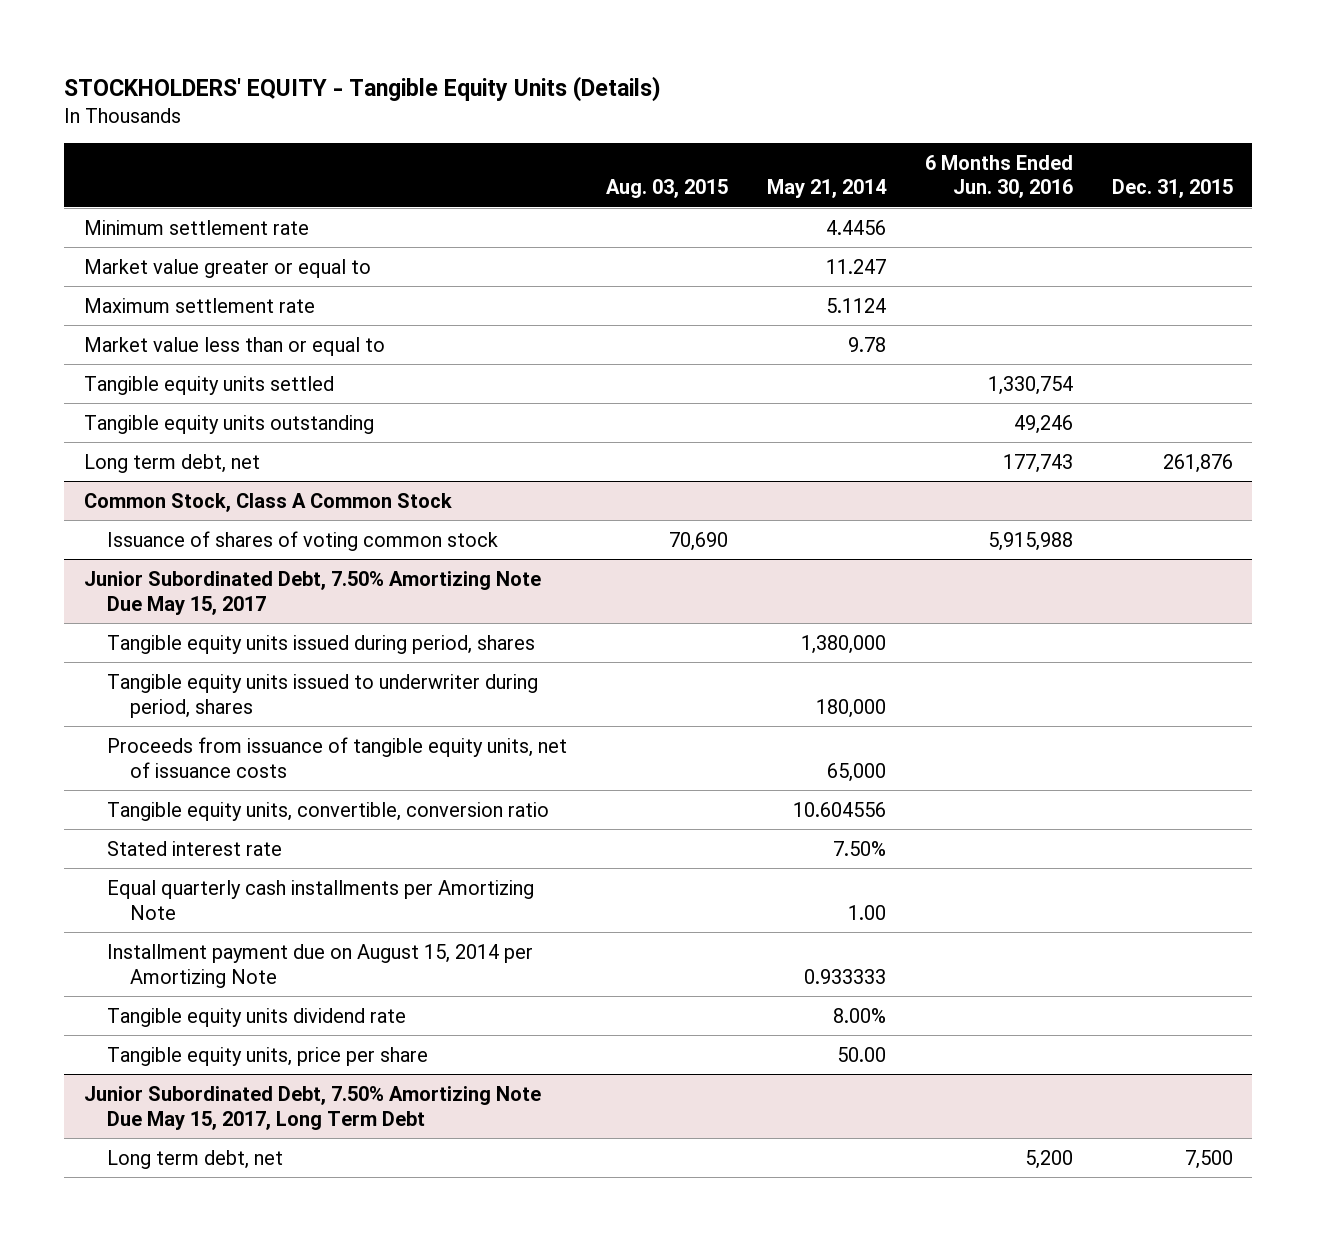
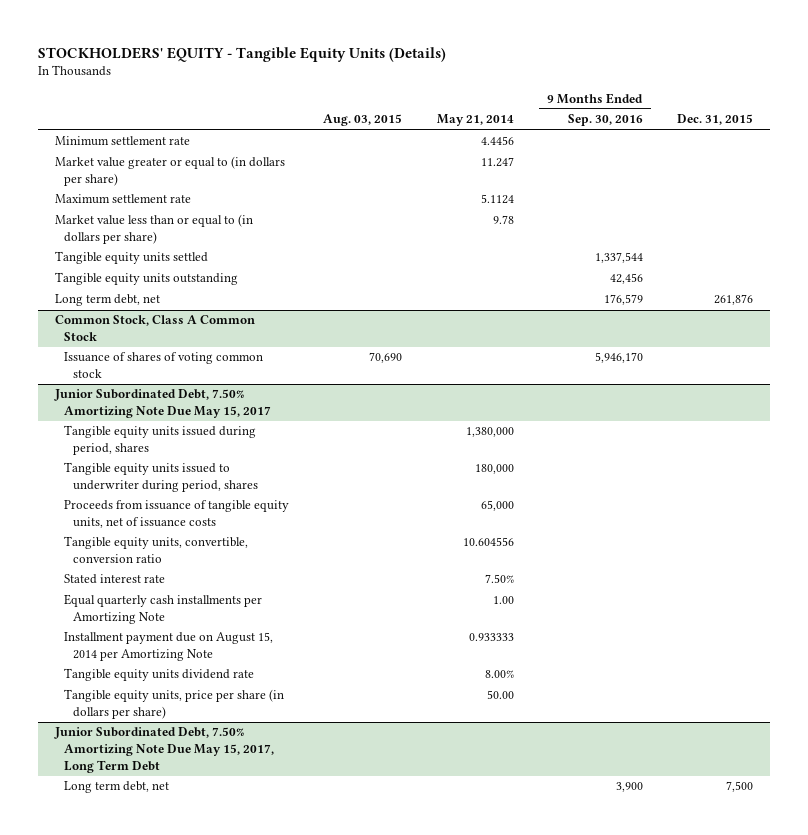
- | Aug. 03, 2015 | May 21, 2014 | 6 Months Ended Jun. 30, 2016 | Dec. 31, 2015
+ | Aug. 03, 2015 | May 21, 2014 | 9 Months Ended Sep. 30, 2016 | Dec. 31, 2015
- Market value greater or equal to | | 11.247 | |
+ Market value greater or equal to (in dollars per share) | | 11.247 | |
- Market value less than or equal to | | 9.78 | |
+ Market value less than or equal to (in dollars per share) | | 9.78 | |
@ Junior Subordinated Debt, 7.50% Amortizing Note Due May 15, 2017
- Tangible equity units, price per share | | 50.00 | |
+ Tangible equity units, price per share (in dollars per share) | | 50.00 | |

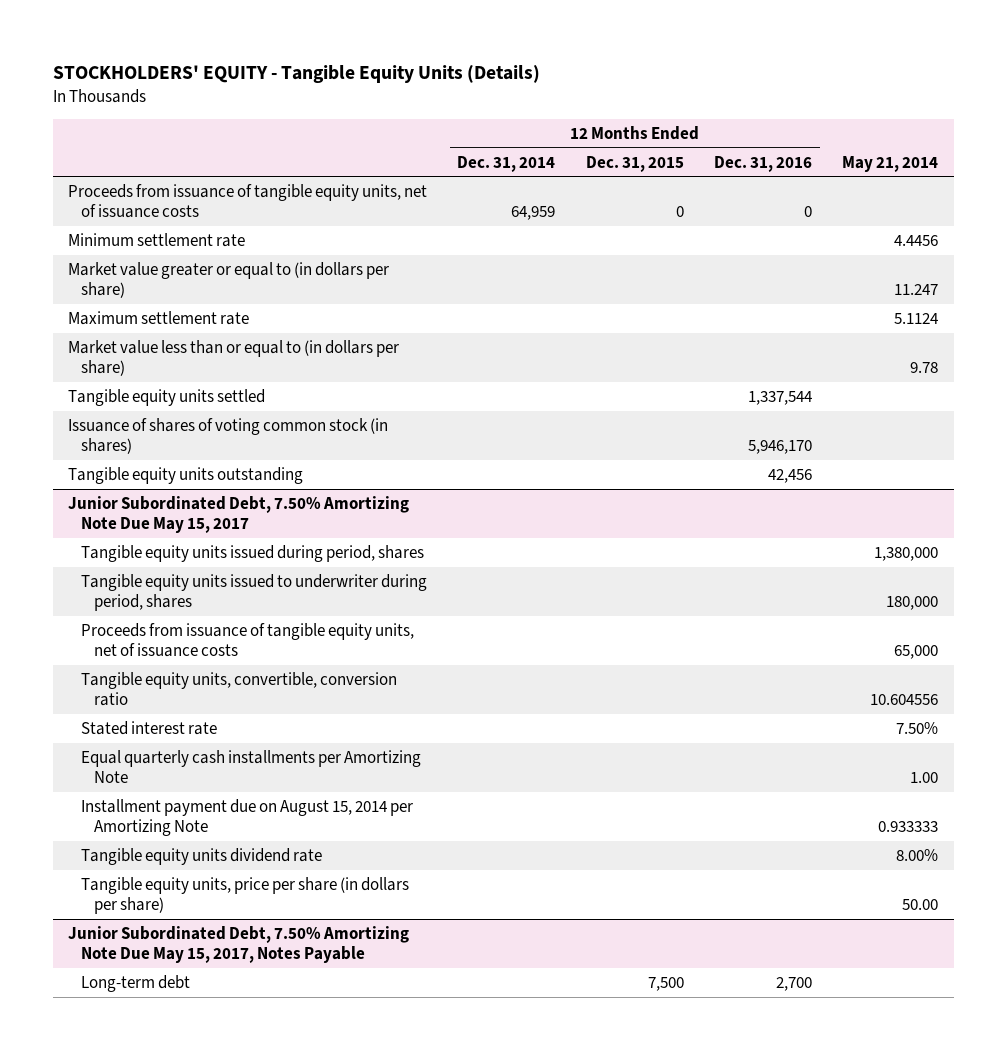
- | Aug. 03, 2015 | May 21, 2014 | 9 Months Ended Sep. 30, 2016 | Dec. 31, 2015
+ | 12 Months Ended Dec. 31, 2014 | 12 Months Ended Dec. 31, 2015 | 12 Months Ended Dec. 31, 2016 | May 21, 2014
+ Proceeds from issuance of tangible equity units, net of issuance costs | 64,959 | 0 | 0 |
+ Issuance of shares of voting common stock (in shares) | | | 5,946,170 |
- Long term debt, net | | | 176,579 | 261,876
- Common Stock, Class A Common Stock
- Issuance of shares of voting common stock | 70,690 | | 5,946,170 |
- Junior Subordinated Debt, 7.50% Amortizing Note Due May 15, 2017, Long Term Debt
- Long term debt, net | | | 3,900 | 7,500
+ Junior Subordinated Debt, 7.50% Amortizing Note Due May 15, 2017, Notes Payable
+ Long-term debt | | 7,500 | 2,700 |

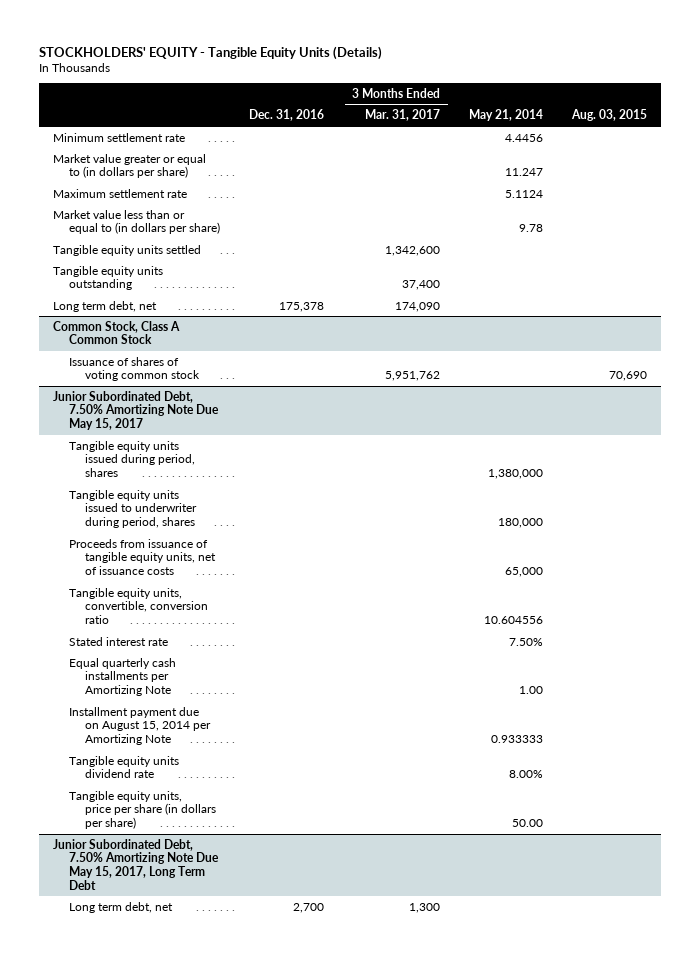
- | 12 Months Ended Dec. 31, 2014 | 12 Months Ended Dec. 31, 2015 | 12 Months Ended Dec. 31, 2016 | May 21, 2014
+ | Dec. 31, 2016 | 3 Months Ended Mar. 31, 2017 | May 21, 2014 | Aug. 03, 2015
- Proceeds from issuance of tangible equity units, net of issuance costs | 64,959 | 0 | 0 |
- Issuance of shares of voting common stock (in shares) | | | 5,946,170 |
+ Long term debt, net | 175,378 | 174,090 | |
+ Common Stock, Class A Common Stock
+ Issuance of shares of voting common stock | | 5,951,762 | | 70,690
- Junior Subordinated Debt, 7.50% Amortizing Note Due May 15, 2017, Notes Payable
- Long-term debt | | 7,500 | 2,700 |
+ Junior Subordinated Debt, 7.50% Amortizing Note Due May 15, 2017, Long Term Debt
+ Long term debt, net | 2,700 | 1,300 | |

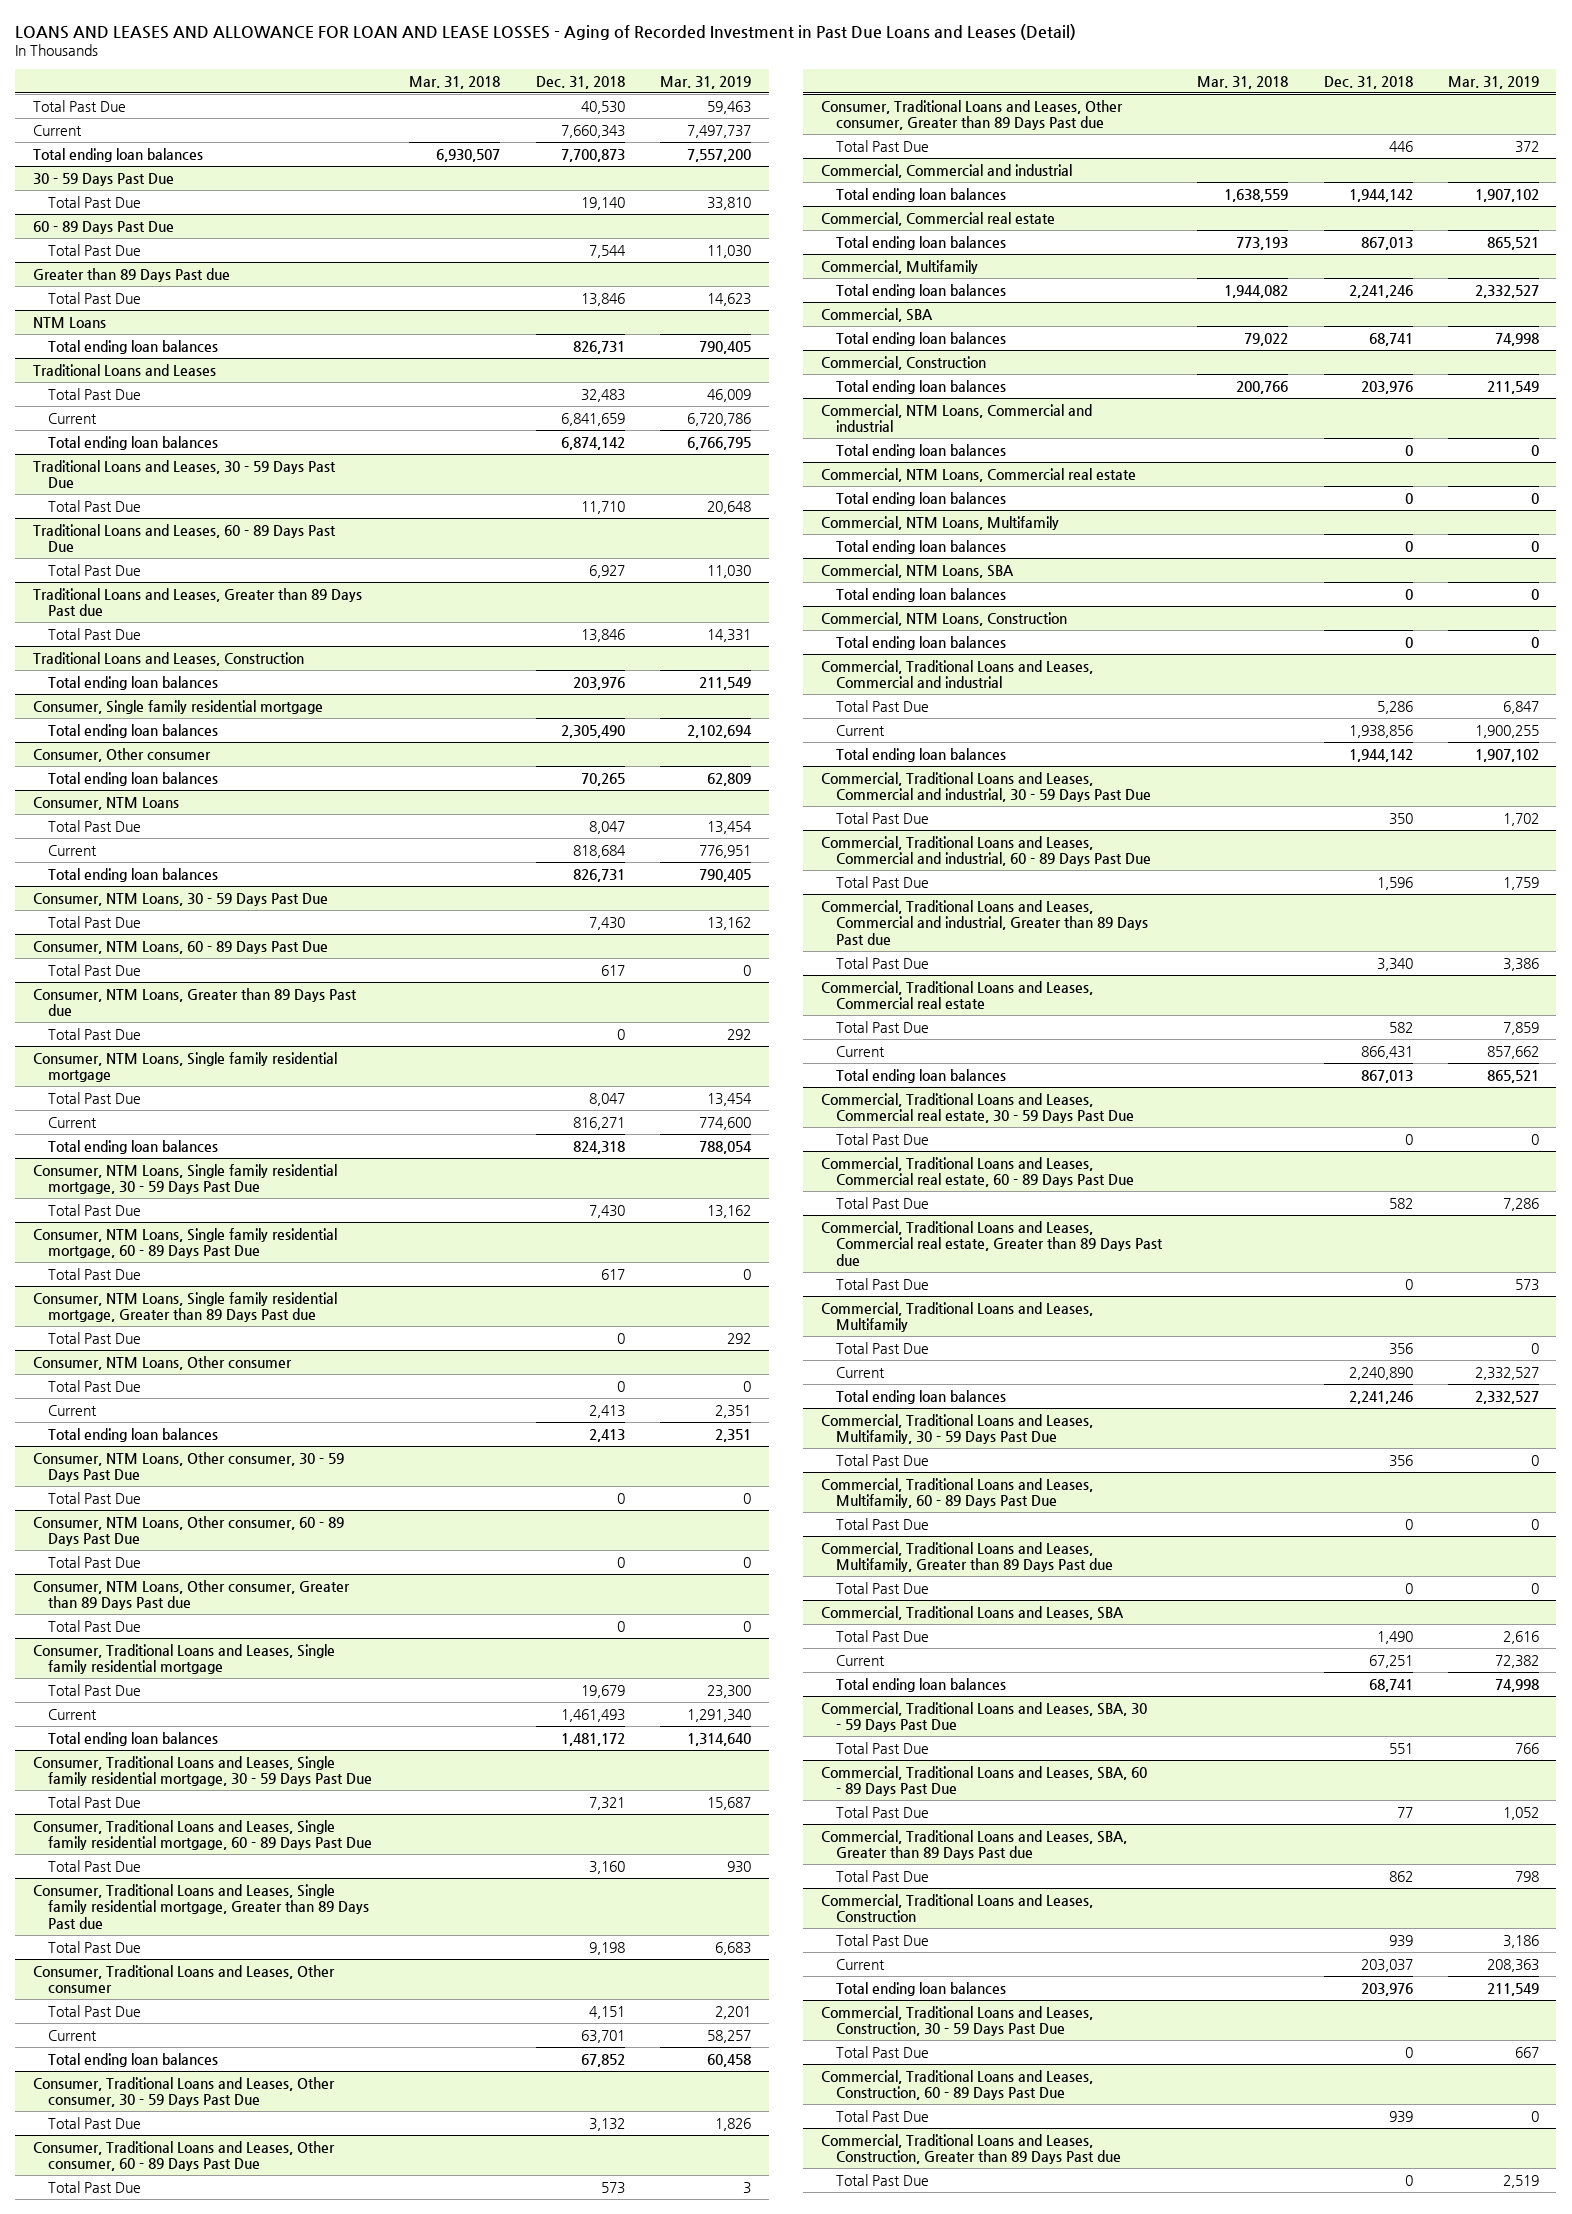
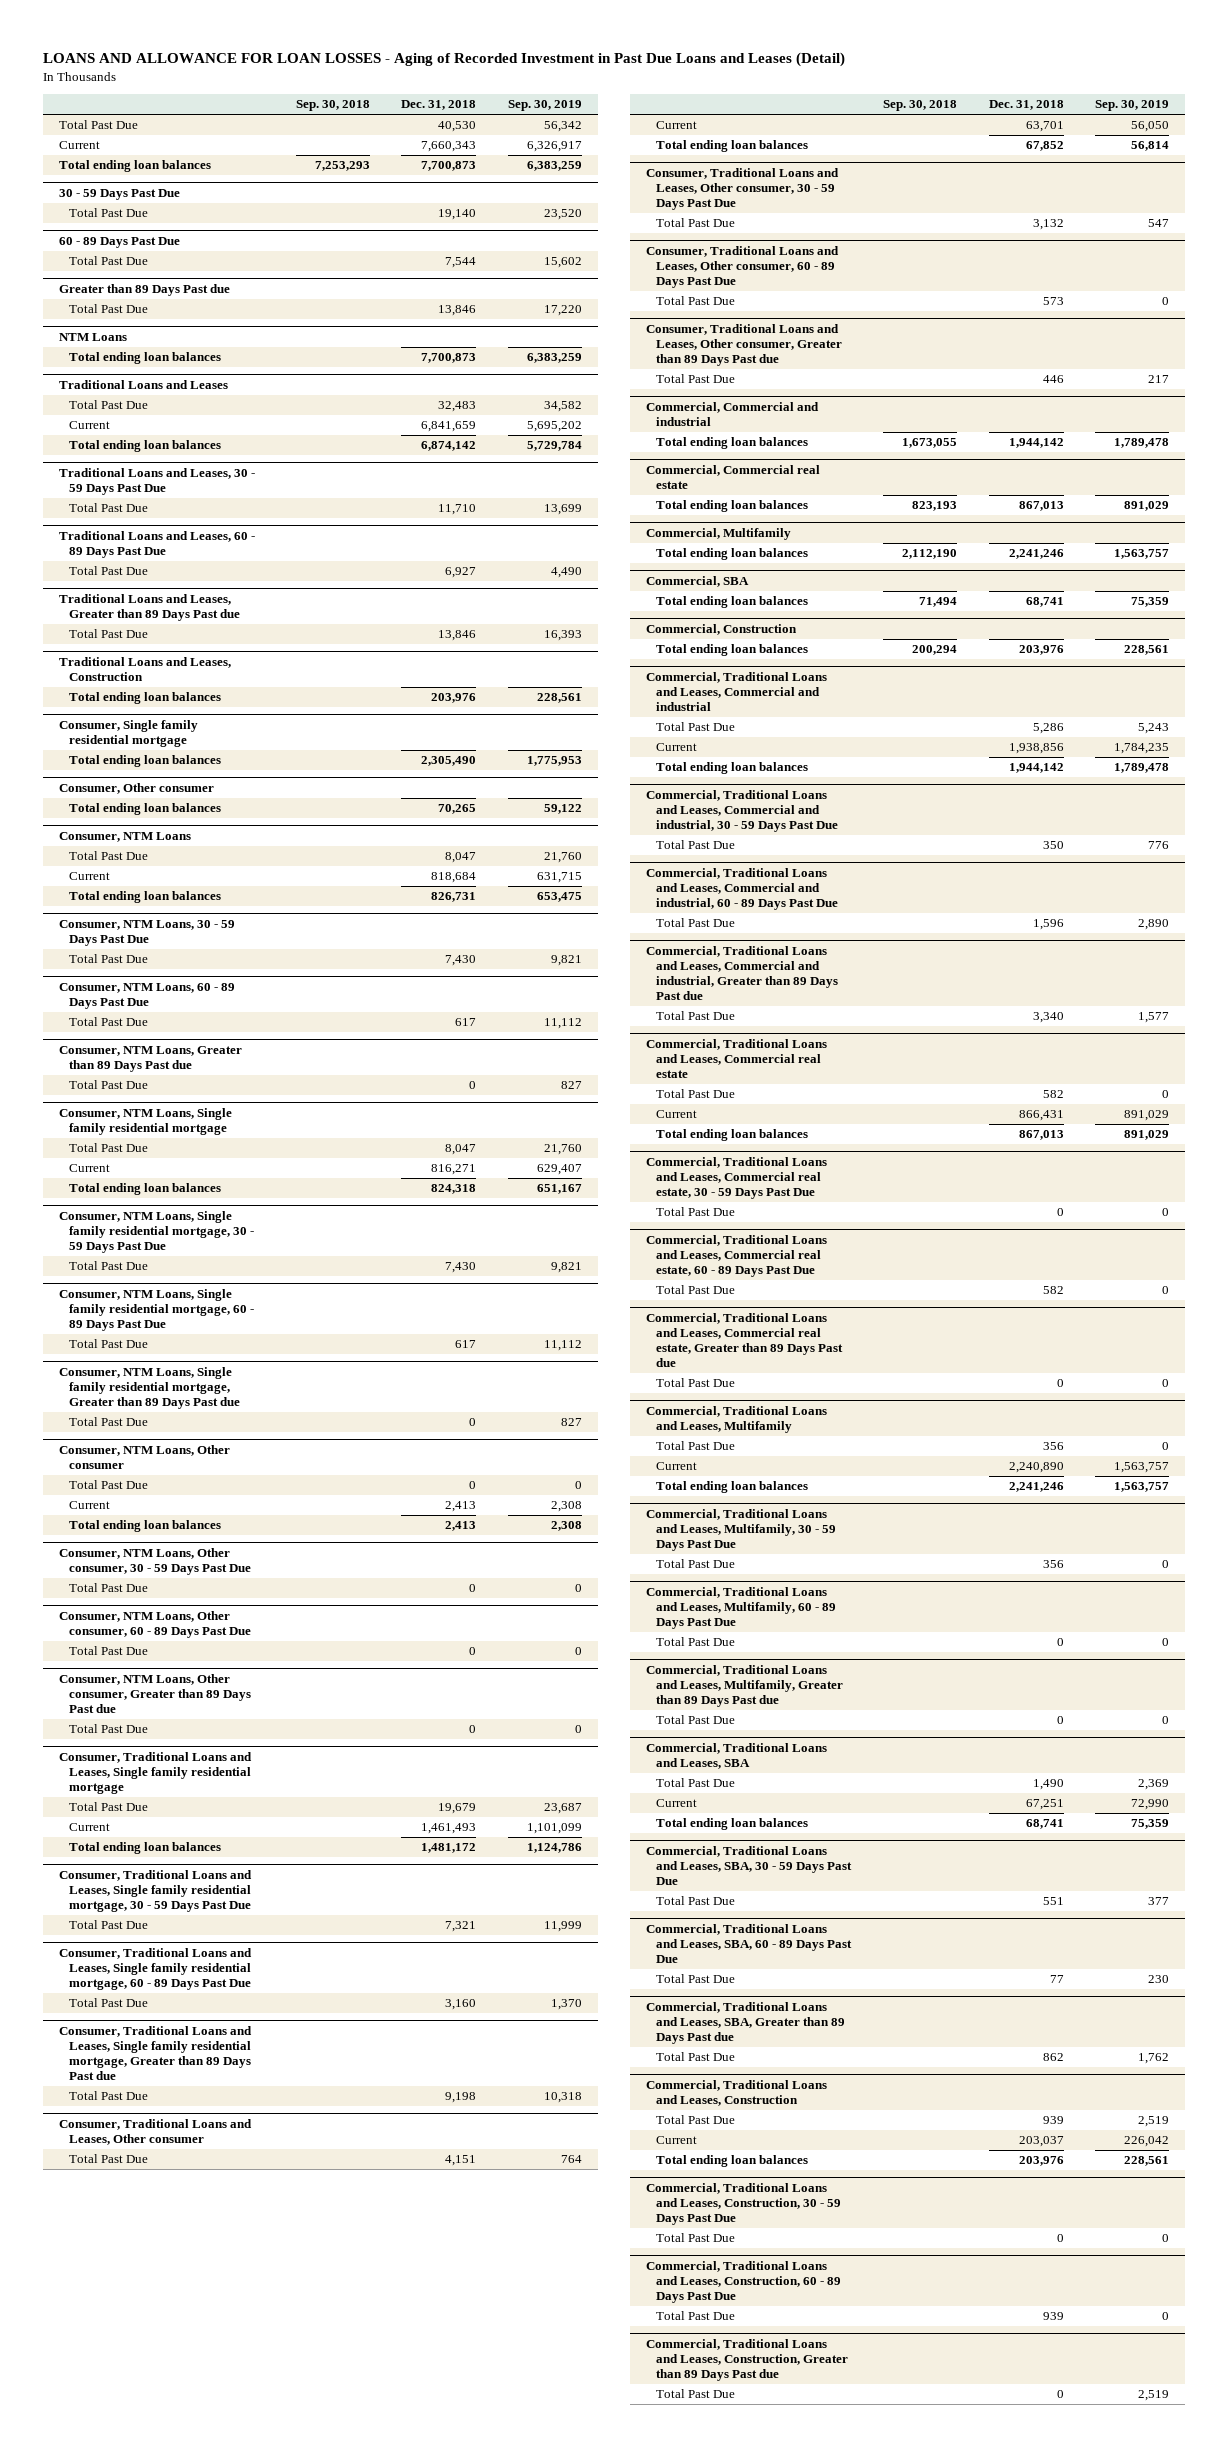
- LOANS AND LEASES AND ALLOWANCE FOR LOAN AND LEASE LOSSES - Aging of Recorded Investment in Past Due Loans and Leases (Detail)
+ LOANS AND ALLOWANCE FOR LOAN LOSSES - Aging of Recorded Investment in Past Due Loans and Leases (Detail)
- | Mar. 31, 2018 | Dec. 31, 2018 | Mar. 31, 2019
+ | Sep. 30, 2018 | Dec. 31, 2018 | Sep. 30, 2019
@ NTM Loans
- Total ending loan balances | | 826,731 | 790,405
+ Total ending loan balances | | 7,700,873 | 6,383,259
- Commercial, NTM Loans, Commercial and industrial
- Total ending loan balances | | 0 | 0
- Commercial, NTM Loans, Commercial real estate
- Total ending loan balances | | 0 | 0
- Commercial, NTM Loans, Multifamily
- Total ending loan balances | | 0 | 0
- Commercial, NTM Loans, SBA
- Total ending loan balances | | 0 | 0
- Commercial, NTM Loans, Construction
- Total ending loan balances | | 0 | 0

